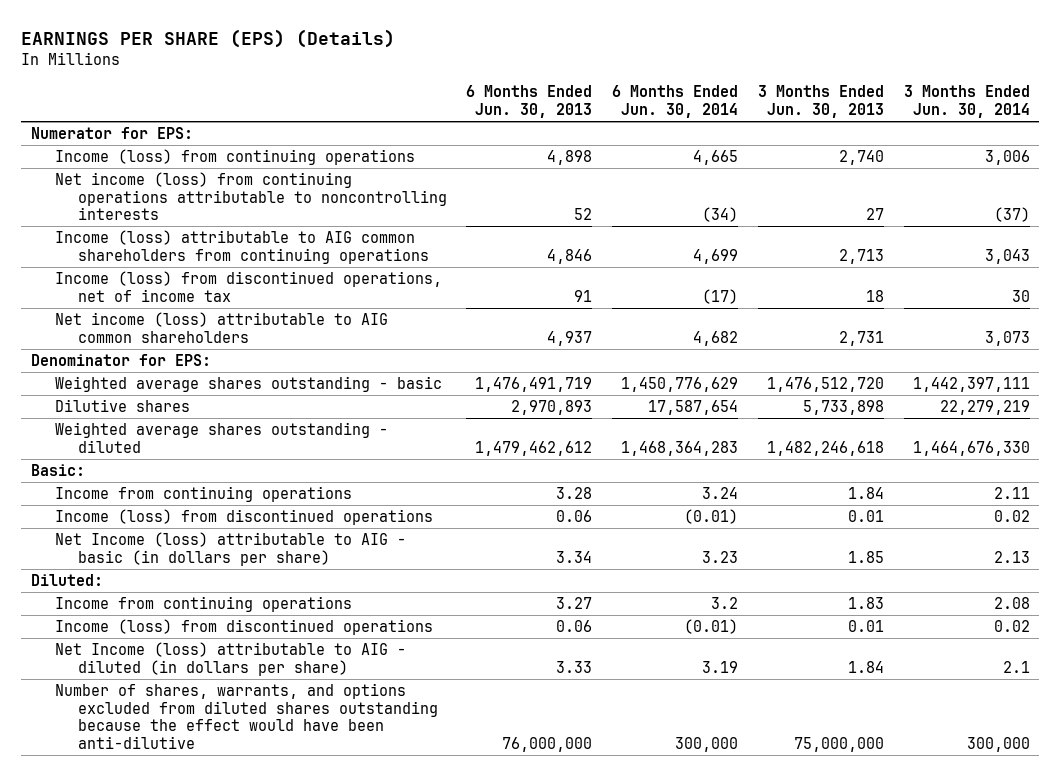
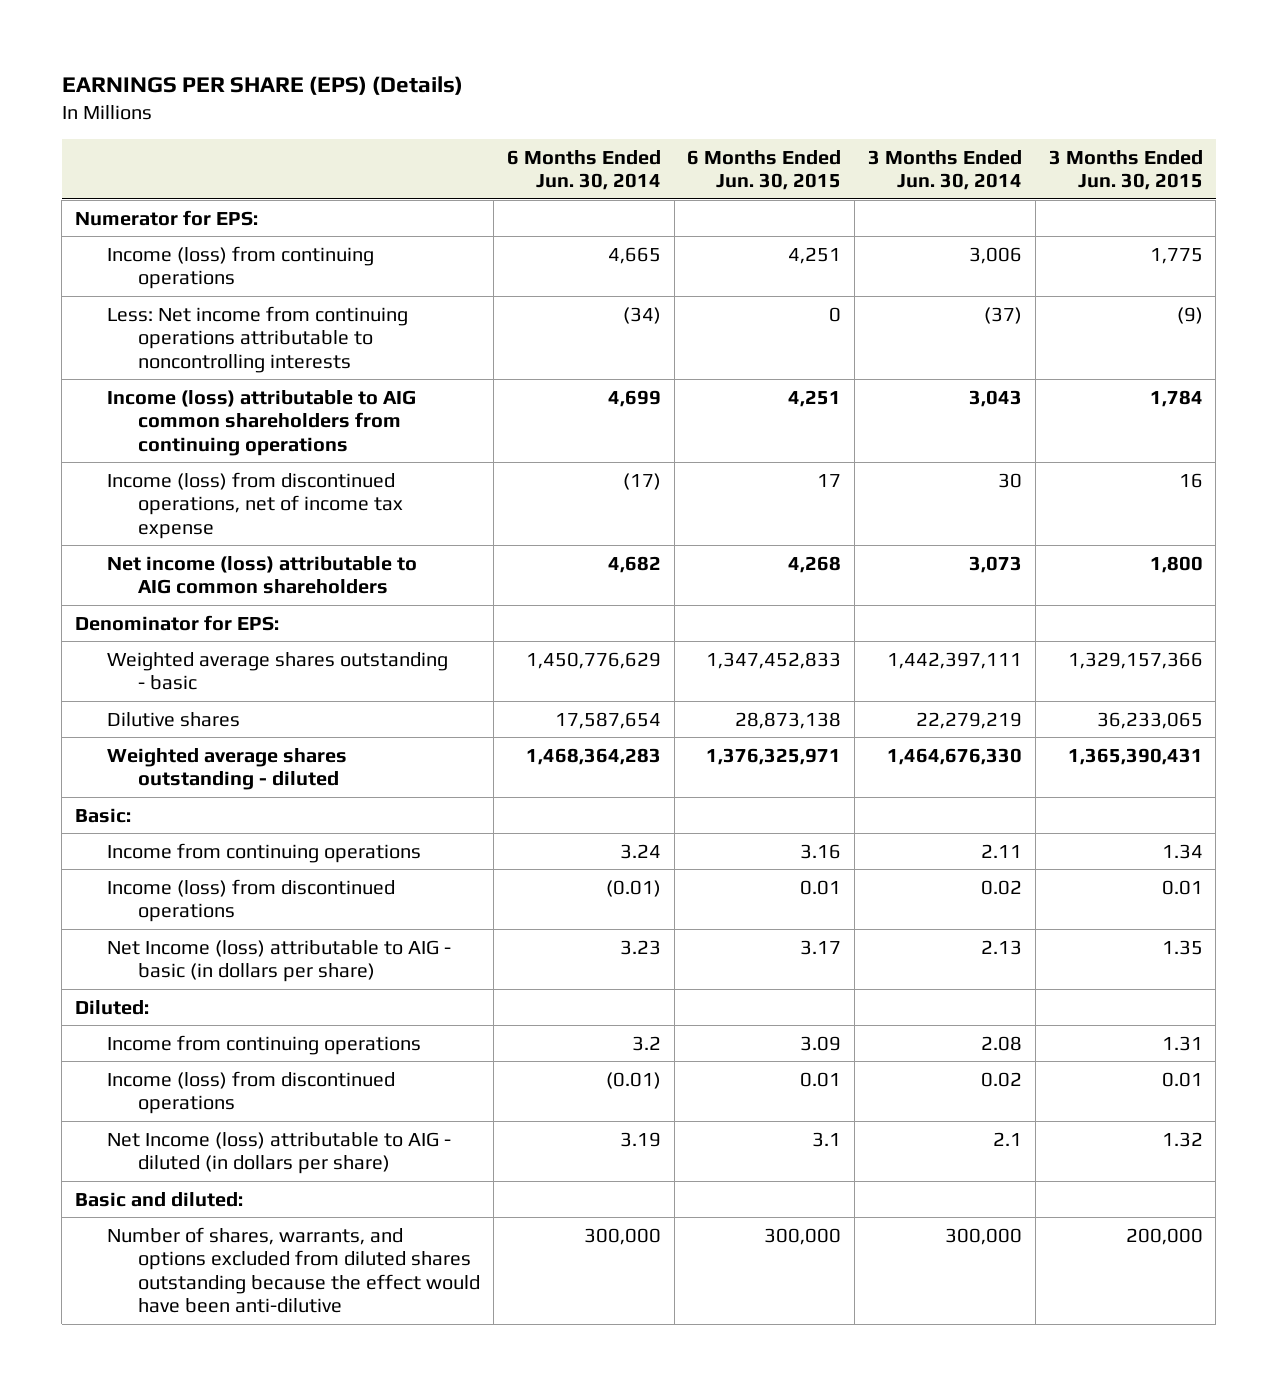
- | 6 Months Ended Jun. 30, 2013 | 6 Months Ended Jun. 30, 2014 | 3 Months Ended Jun. 30, 2013 | 3 Months Ended Jun. 30, 2014
+ | 6 Months Ended Jun. 30, 2014 | 6 Months Ended Jun. 30, 2015 | 3 Months Ended Jun. 30, 2014 | 3 Months Ended Jun. 30, 2015
- Net income (loss) from continuing operations attributable to noncontrolling interests | 52 | (34) | 27 | (37)
+ Less: Net income from continuing operations attributable to noncontrolling interests | (34) | 0 | (37) | (9)
- Income (loss) from discontinued operations, net of income tax | 91 | (17) | 18 | 30
+ Income (loss) from discontinued operations, net of income tax expense | (17) | 17 | 30 | 16
+ Basic and diluted:

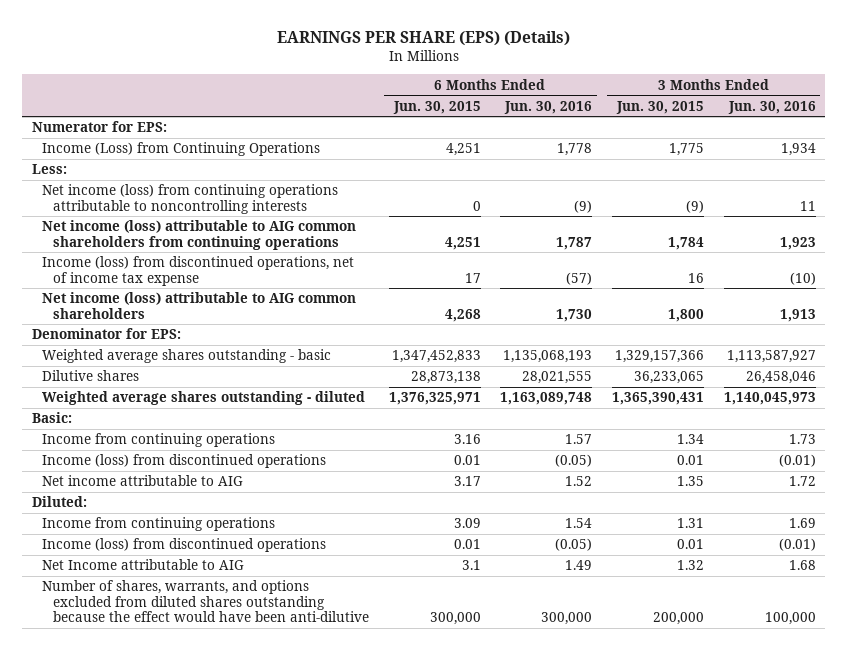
- | 6 Months Ended Jun. 30, 2014 | 6 Months Ended Jun. 30, 2015 | 3 Months Ended Jun. 30, 2014 | 3 Months Ended Jun. 30, 2015
+ | 6 Months Ended Jun. 30, 2015 | 6 Months Ended Jun. 30, 2016 | 3 Months Ended Jun. 30, 2015 | 3 Months Ended Jun. 30, 2016
- Income (loss) from continuing operations | 4,665 | 4,251 | 3,006 | 1,775
- Less: Net income from continuing operations attributable to noncontrolling interests | (34) | 0 | (37) | (9)
- Income (loss) attributable to AIG common shareholders from continuing operations | 4,699 | 4,251 | 3,043 | 1,784
+ Income (Loss) from Continuing Operations | 4,251 | 1,778 | 1,775 | 1,934
+ Less:
+ Net income (loss) from continuing operations attributable to noncontrolling interests | 0 | (9) | (9) | 11
+ Net income (loss) attributable to AIG common shareholders from continuing operations | 4,251 | 1,787 | 1,784 | 1,923
- Net Income (loss) attributable to AIG - basic (in dollars per share) | 3.23 | 3.17 | 2.13 | 1.35
+ Net income attributable to AIG | 3.17 | 1.52 | 1.35 | 1.72
- Net Income (loss) attributable to AIG - diluted (in dollars per share) | 3.19 | 3.1 | 2.1 | 1.32
- Basic and diluted:
+ Net Income attributable to AIG | 3.1 | 1.49 | 1.32 | 1.68

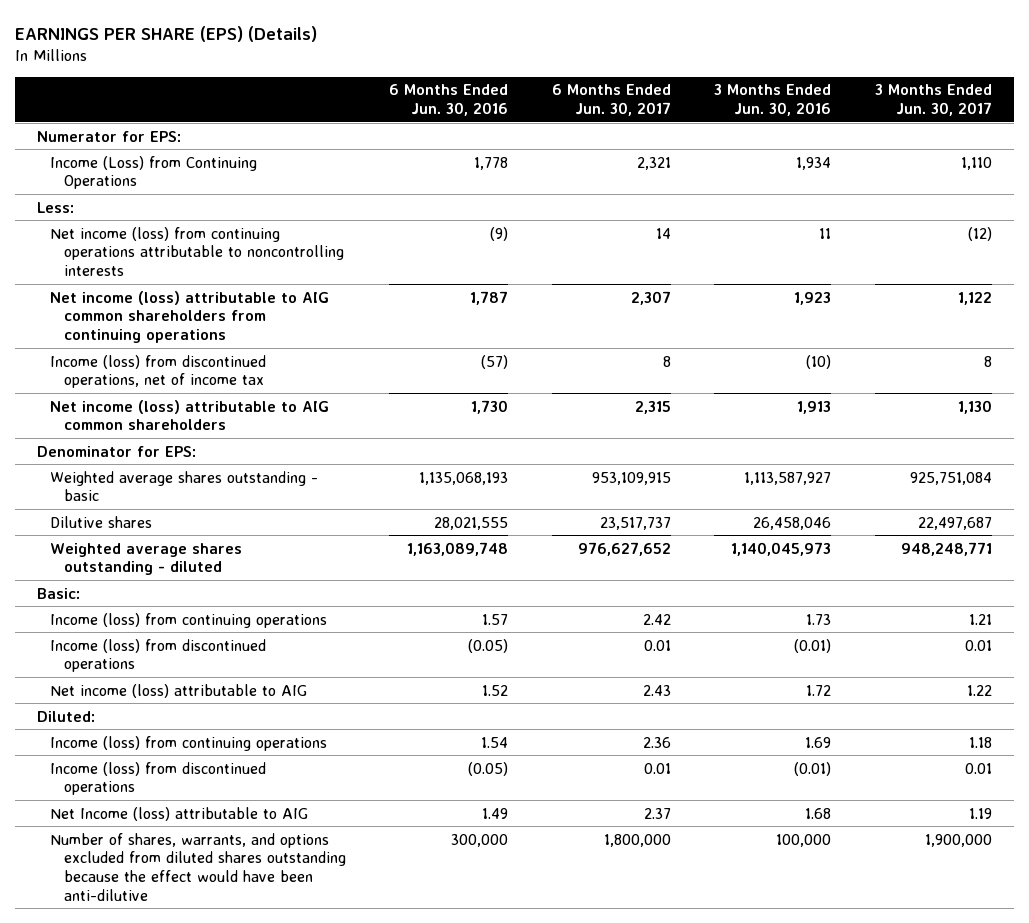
- | 6 Months Ended Jun. 30, 2015 | 6 Months Ended Jun. 30, 2016 | 3 Months Ended Jun. 30, 2015 | 3 Months Ended Jun. 30, 2016
+ | 6 Months Ended Jun. 30, 2016 | 6 Months Ended Jun. 30, 2017 | 3 Months Ended Jun. 30, 2016 | 3 Months Ended Jun. 30, 2017
- Income (loss) from discontinued operations, net of income tax expense | 17 | (57) | 16 | (10)
+ Income (loss) from discontinued operations, net of income tax | (57) | 8 | (10) | 8
- Income from continuing operations | 3.16 | 1.57 | 1.34 | 1.73
+ Income (loss) from continuing operations | 1.57 | 2.42 | 1.73 | 1.21
- Net income attributable to AIG | 3.17 | 1.52 | 1.35 | 1.72
+ Net income (loss) attributable to AIG | 1.52 | 2.43 | 1.72 | 1.22
- Income from continuing operations | 3.09 | 1.54 | 1.31 | 1.69
+ Income (loss) from continuing operations | 1.54 | 2.36 | 1.69 | 1.18
- Net Income attributable to AIG | 3.1 | 1.49 | 1.32 | 1.68
+ Net Income (loss) attributable to AIG | 1.49 | 2.37 | 1.68 | 1.19

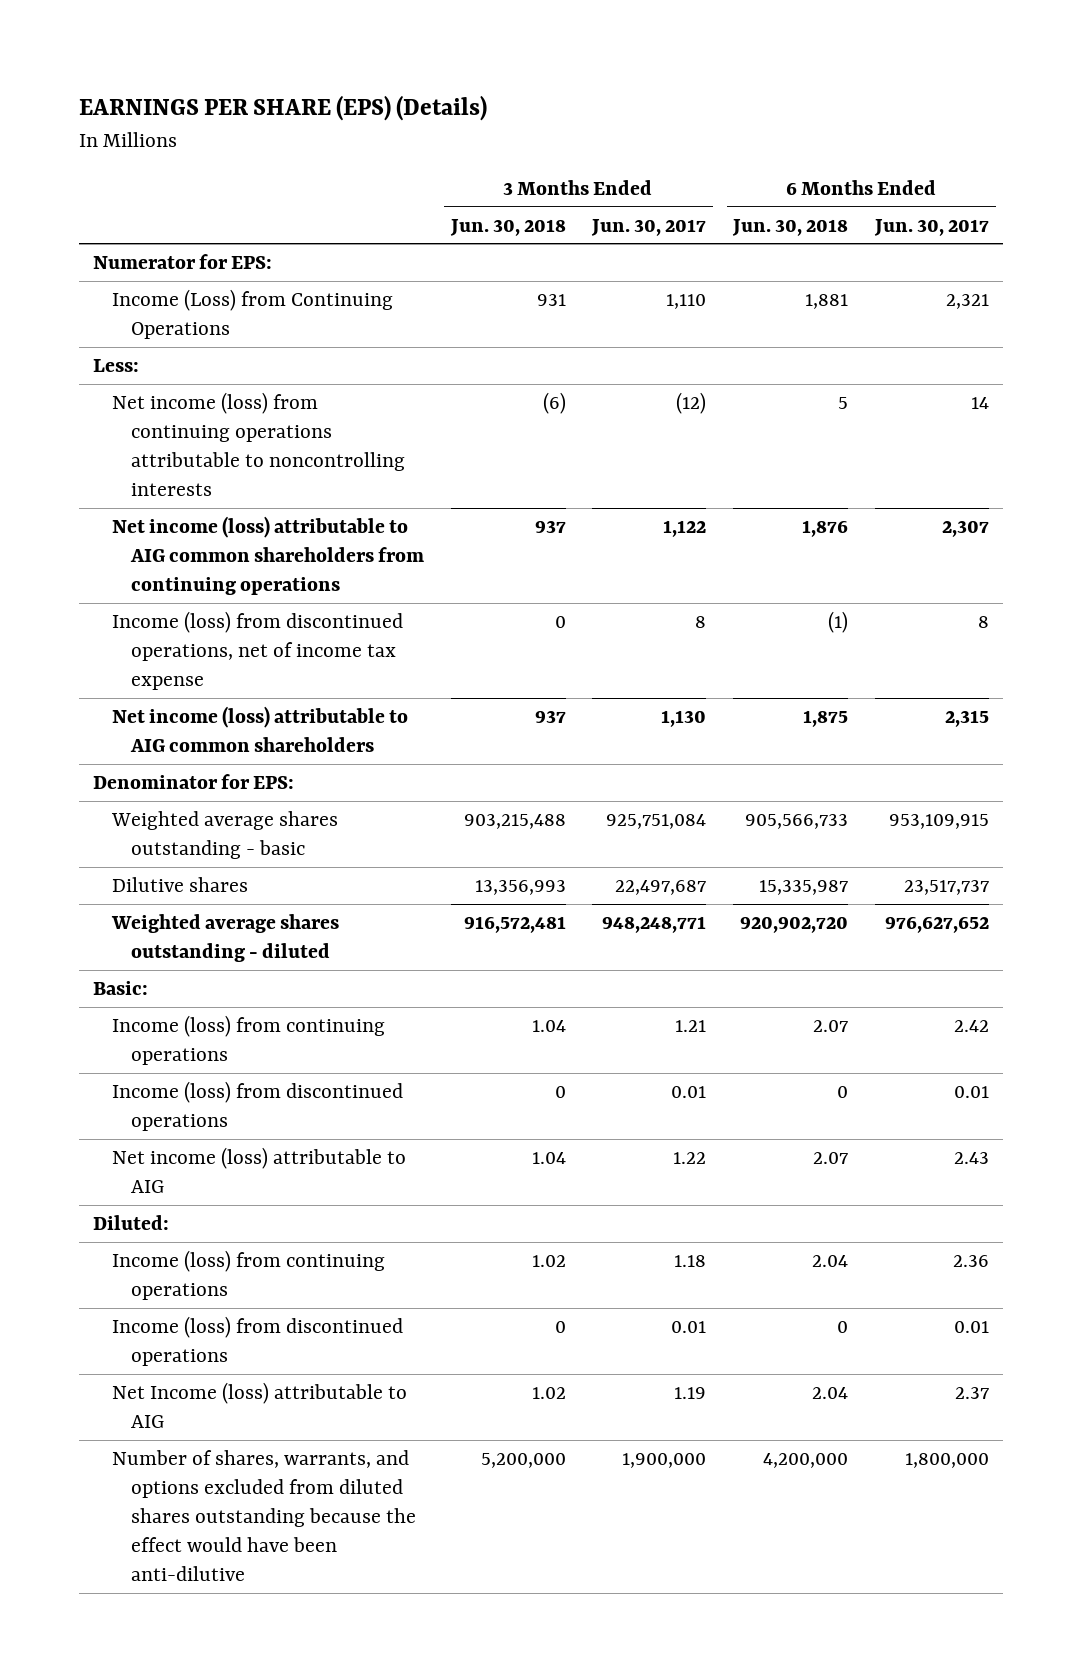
- | 6 Months Ended Jun. 30, 2016 | 6 Months Ended Jun. 30, 2017 | 3 Months Ended Jun. 30, 2016 | 3 Months Ended Jun. 30, 2017
+ | 3 Months Ended Jun. 30, 2018 | 3 Months Ended Jun. 30, 2017 | 6 Months Ended Jun. 30, 2018 | 6 Months Ended Jun. 30, 2017
- Income (loss) from discontinued operations, net of income tax | (57) | 8 | (10) | 8
+ Income (loss) from discontinued operations, net of income tax expense | 0 | 8 | (1) | 8

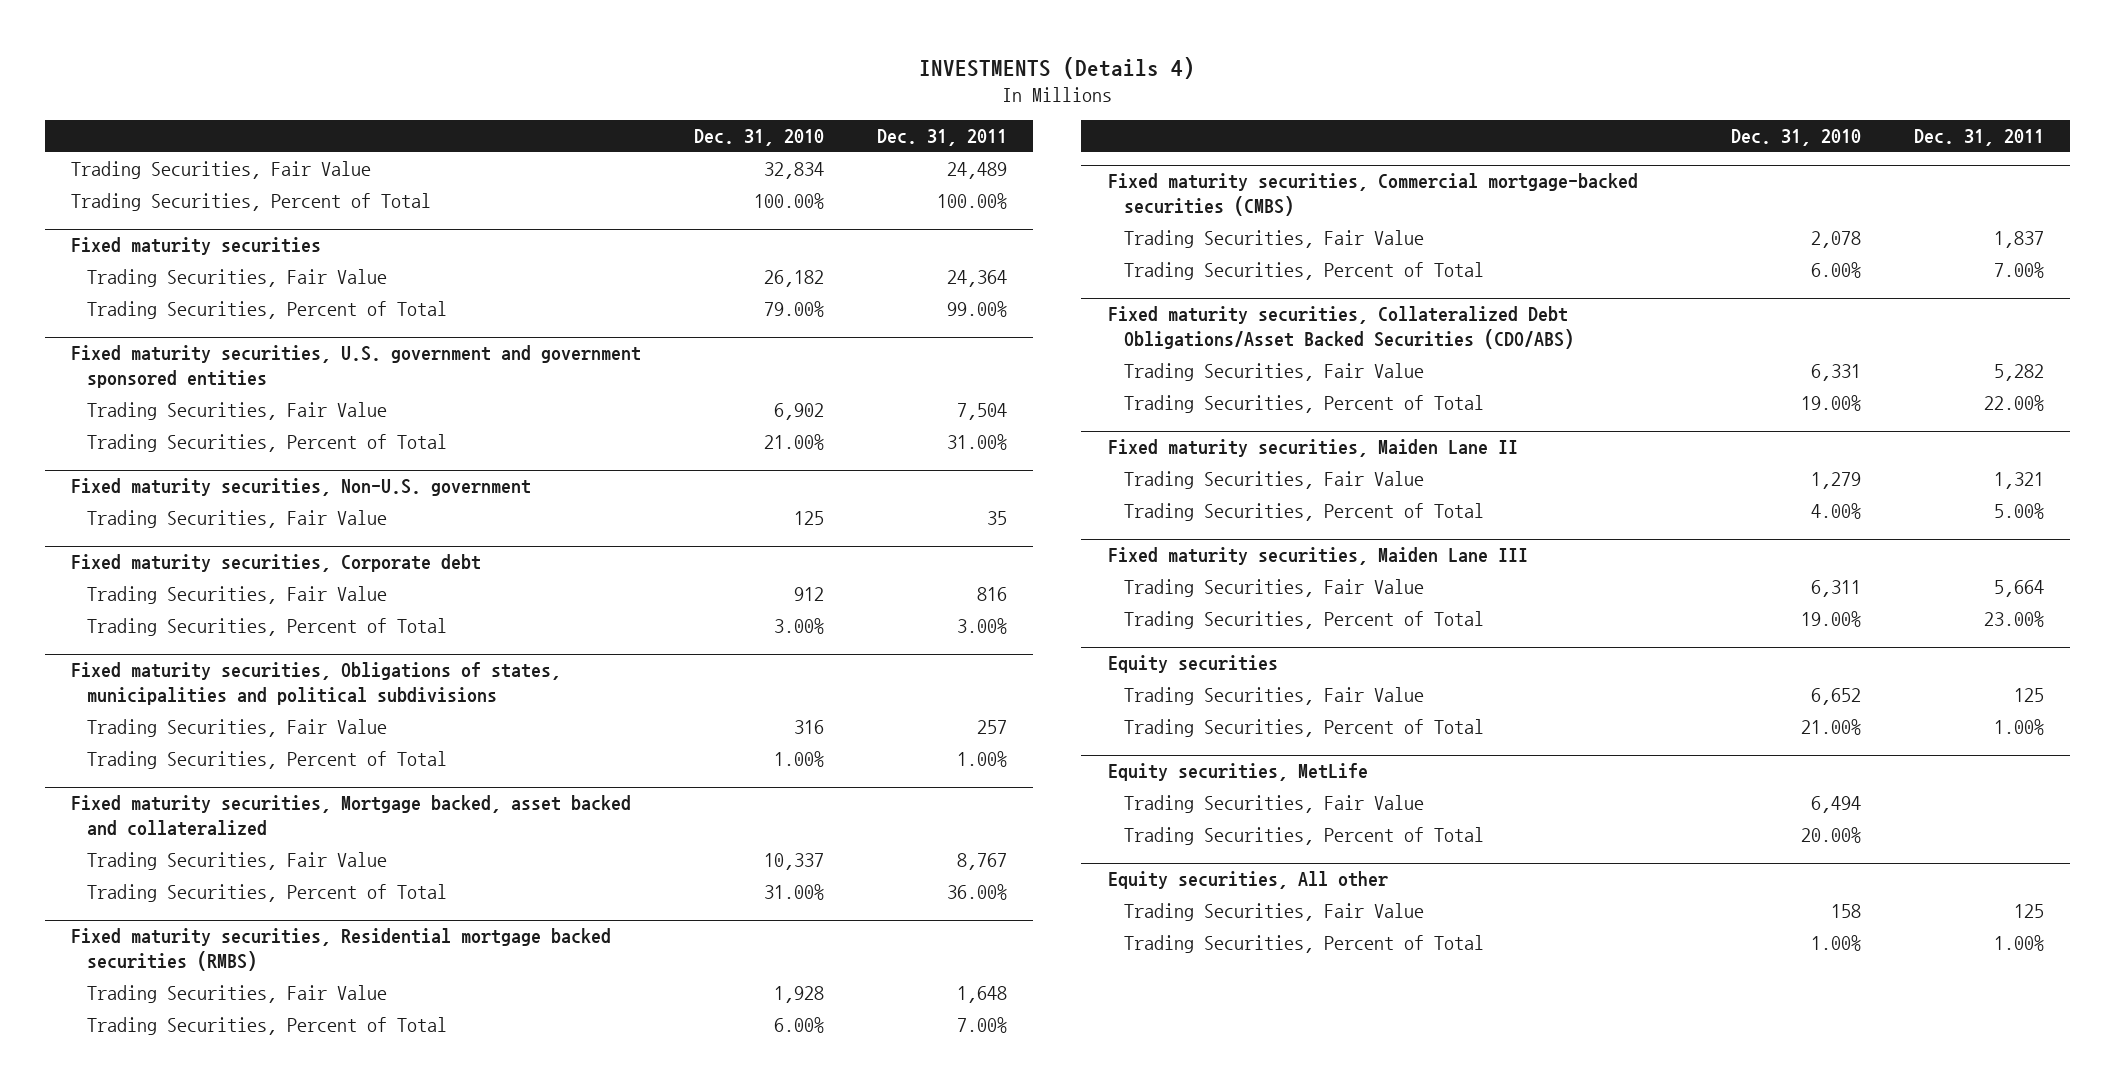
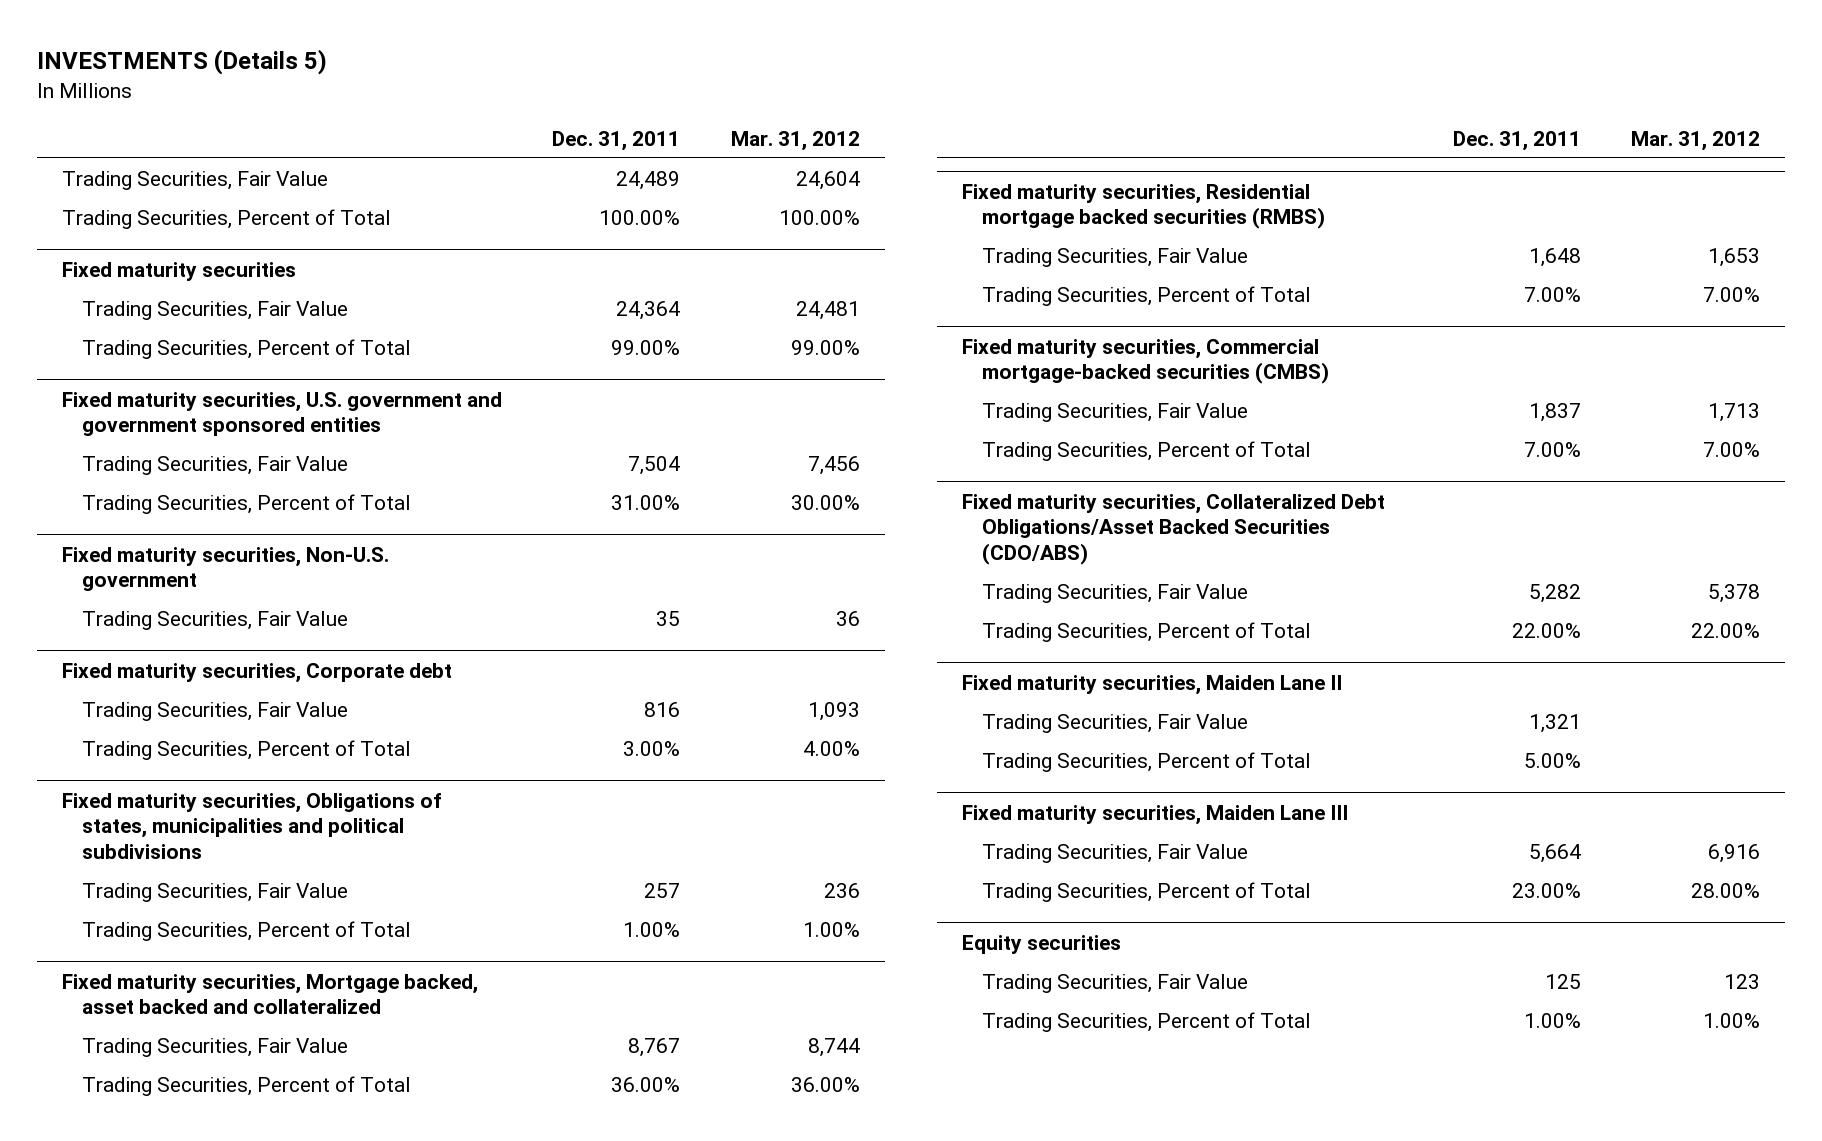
- INVESTMENTS (Details 4)
+ INVESTMENTS (Details 5)
- | Dec. 31, 2010 | Dec. 31, 2011
+ | Dec. 31, 2011 | Mar. 31, 2012
- Equity securities, MetLife
- Trading Securities, Fair Value | 6,494 |
- Trading Securities, Percent of Total | 20.00% |
- Equity securities, All other
- Trading Securities, Fair Value | 158 | 125
- Trading Securities, Percent of Total | 1.00% | 1.00%

